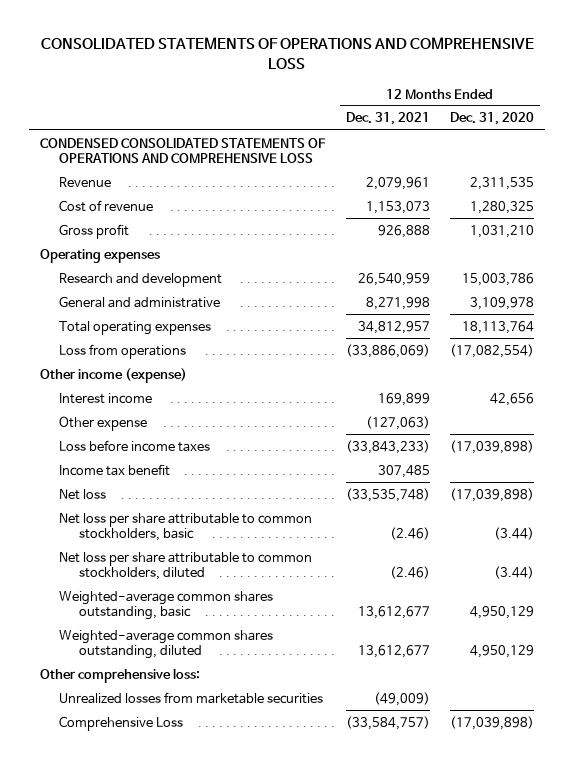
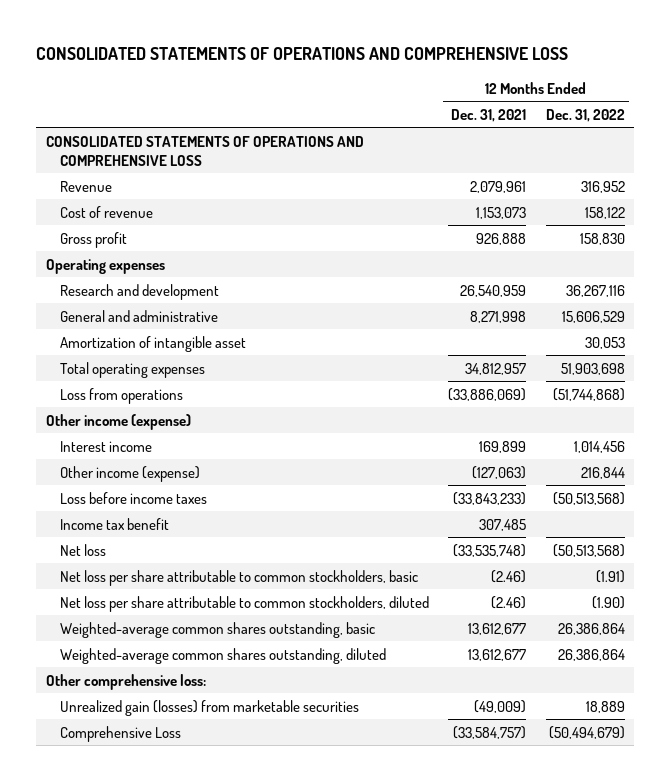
- | 12 Months Ended Dec. 31, 2021 | 12 Months Ended Dec. 31, 2020
+ | 12 Months Ended Dec. 31, 2021 | 12 Months Ended Dec. 31, 2022
- CONDENSED CONSOLIDATED STATEMENTS OF OPERATIONS AND COMPREHENSIVE LOSS
+ CONSOLIDATED STATEMENTS OF OPERATIONS AND COMPREHENSIVE LOSS
+ Amortization of intangible asset | | 30,053
- Other expense | (127,063) |
+ Other income (expense) | (127,063) | 216,844
- Unrealized losses from marketable securities | (49,009) |
+ Unrealized gain (losses) from marketable securities | (49,009) | 18,889

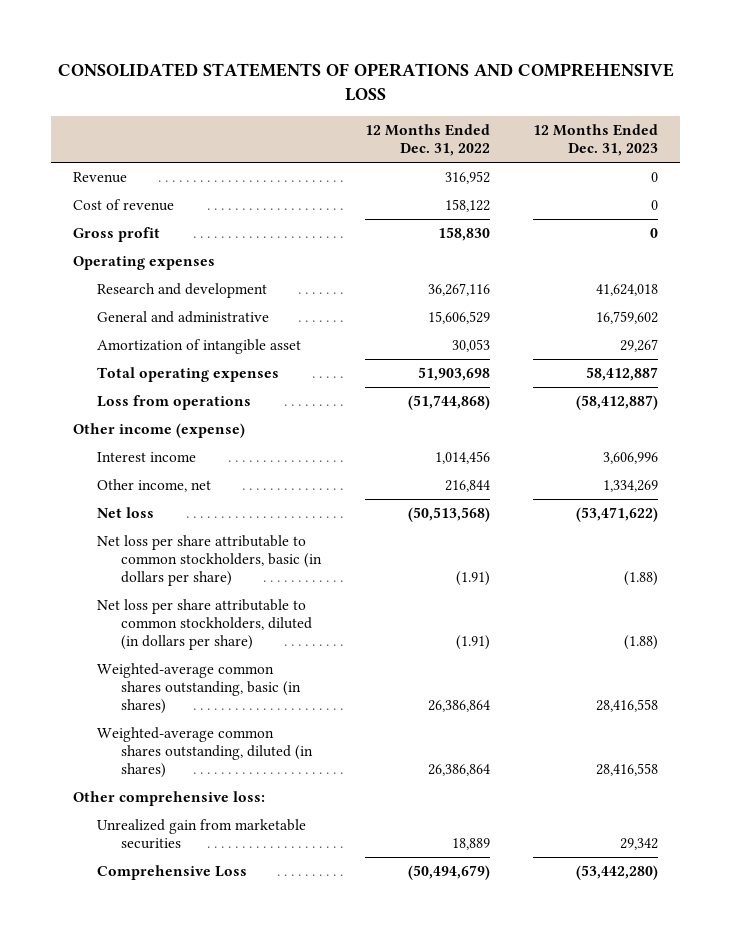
- | 12 Months Ended Dec. 31, 2021 | 12 Months Ended Dec. 31, 2022
+ | 12 Months Ended Dec. 31, 2022 | 12 Months Ended Dec. 31, 2023
- CONSOLIDATED STATEMENTS OF OPERATIONS AND COMPREHENSIVE LOSS
- Other income (expense) | (127,063) | 216,844
- Loss before income taxes | (33,843,233) | (50,513,568)
- Income tax benefit | 307,485 |
+ Other income, net | 216,844 | 1,334,269
- Net loss per share attributable to common stockholders, basic | (2.46) | (1.91)
- Net loss per share attributable to common stockholders, diluted | (2.46) | (1.90)
- Weighted-average common shares outstanding, basic | 13,612,677 | 26,386,864
- Weighted-average common shares outstanding, diluted | 13,612,677 | 26,386,864
+ Net loss per share attributable to common stockholders, basic (in dollars per share) | (1.91) | (1.88)
+ Net loss per share attributable to common stockholders, diluted (in dollars per share) | (1.91) | (1.88)
+ Weighted-average common shares outstanding, basic (in shares) | 26,386,864 | 28,416,558
+ Weighted-average common shares outstanding, diluted (in shares) | 26,386,864 | 28,416,558
- Unrealized gain (losses) from marketable securities | (49,009) | 18,889
+ Unrealized gain from marketable securities | 18,889 | 29,342

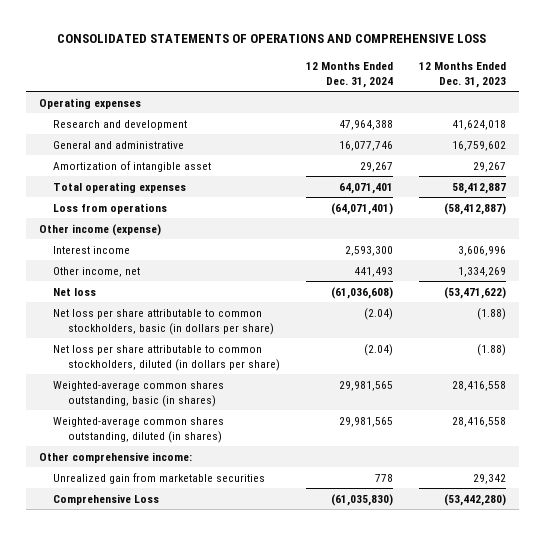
- | 12 Months Ended Dec. 31, 2022 | 12 Months Ended Dec. 31, 2023
+ | 12 Months Ended Dec. 31, 2024 | 12 Months Ended Dec. 31, 2023
- Revenue | 316,952 | 0
- Cost of revenue | 158,122 | 0
- Gross profit | 158,830 | 0
- Other comprehensive loss:
+ Other comprehensive income:

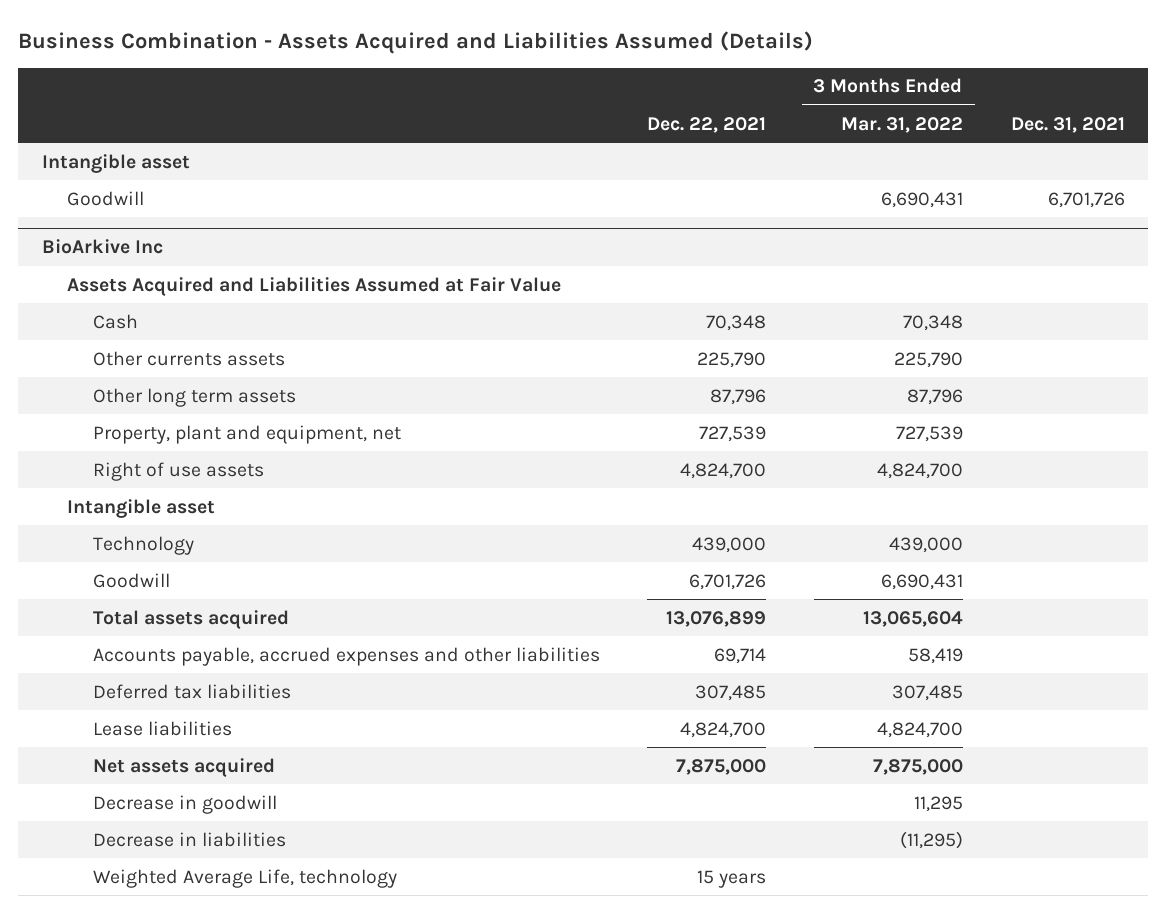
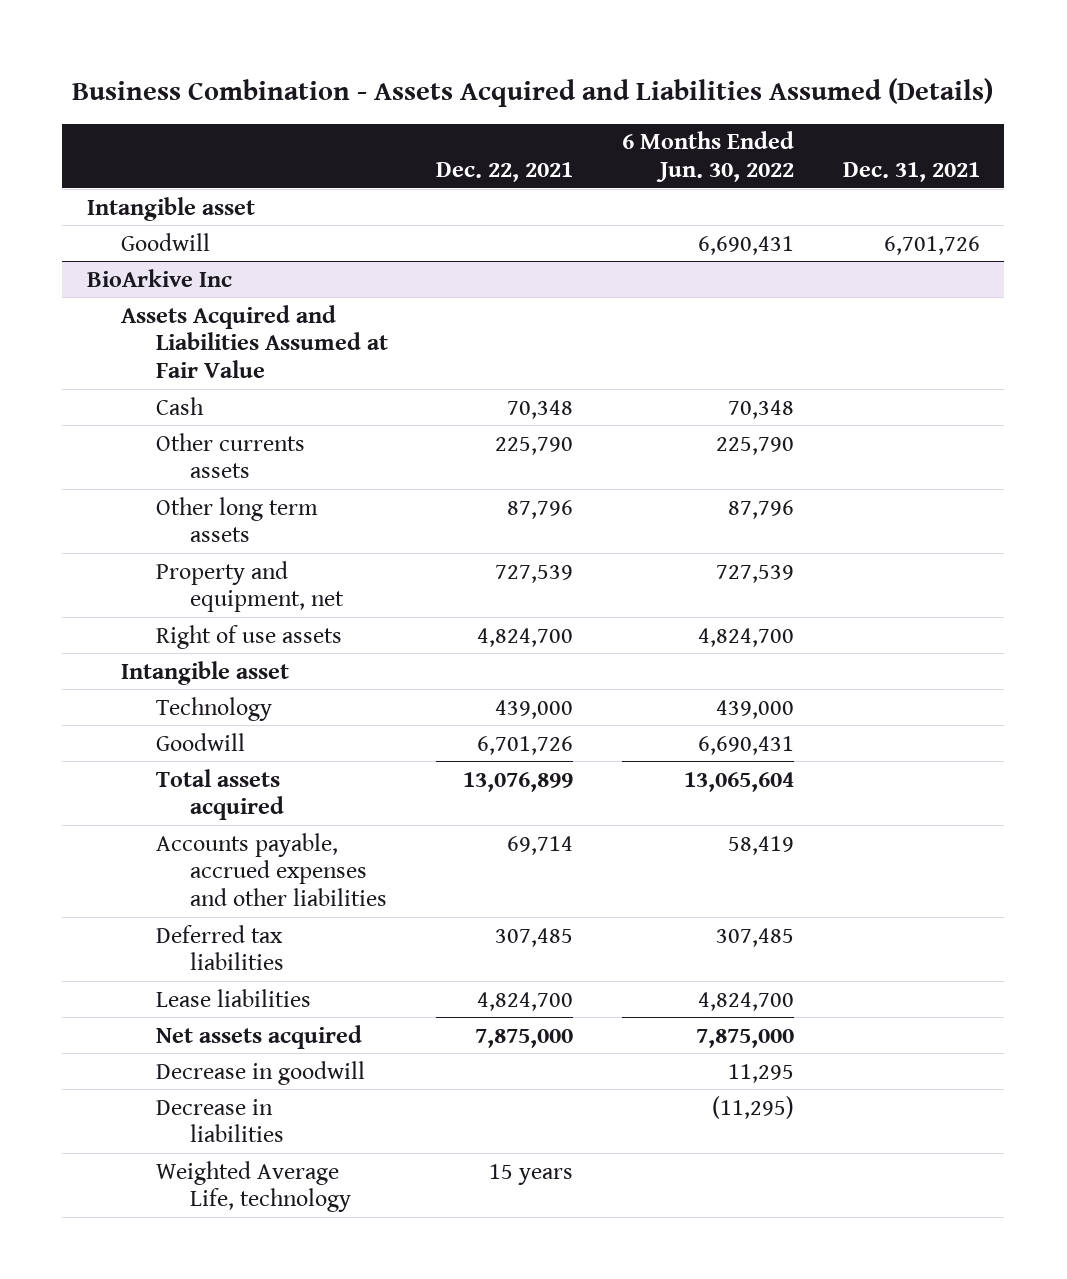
- | Dec. 22, 2021 | 3 Months Ended Mar. 31, 2022 | Dec. 31, 2021
+ | Dec. 22, 2021 | 6 Months Ended Jun. 30, 2022 | Dec. 31, 2021
@ BioArkive Inc
- Property, plant and equipment, net | 727,539 | 727,539 |
+ Property and equipment, net | 727,539 | 727,539 |

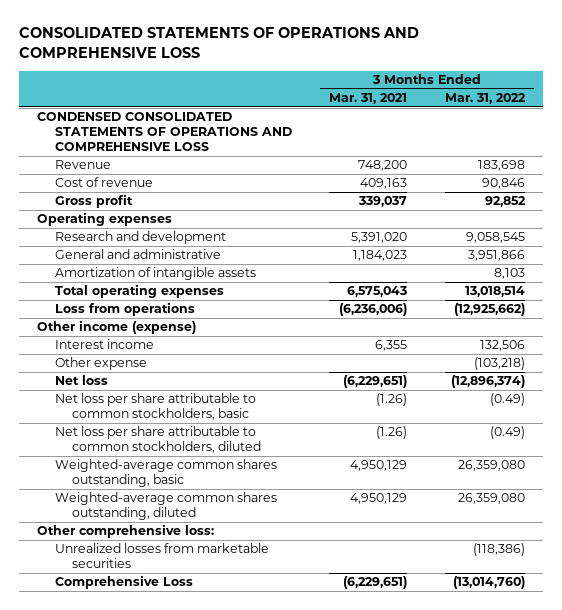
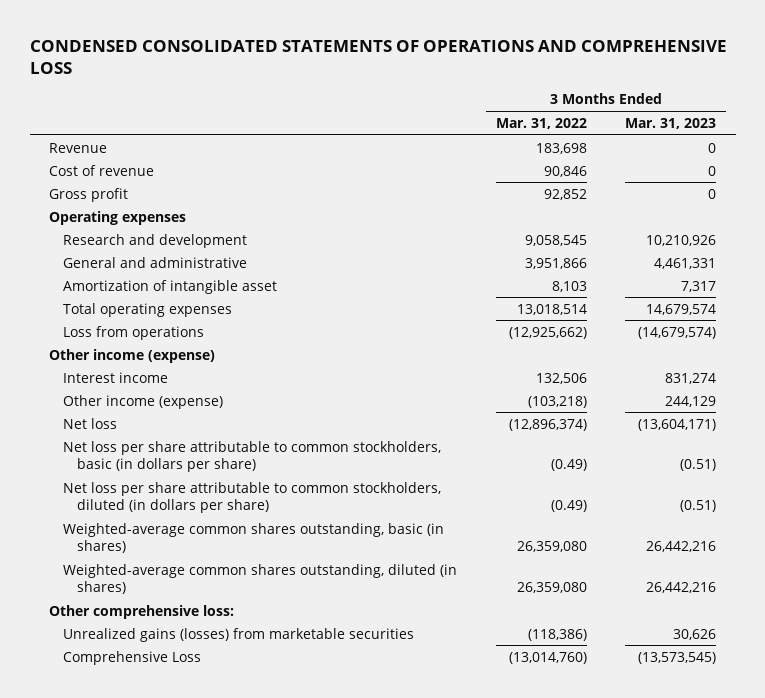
- CONSOLIDATED STATEMENTS OF OPERATIONS AND COMPREHENSIVE LOSS
+ CONDENSED CONSOLIDATED STATEMENTS OF OPERATIONS AND COMPREHENSIVE LOSS
- | 3 Months Ended Mar. 31, 2021 | 3 Months Ended Mar. 31, 2022
+ | 3 Months Ended Mar. 31, 2022 | 3 Months Ended Mar. 31, 2023
- CONDENSED CONSOLIDATED STATEMENTS OF OPERATIONS AND COMPREHENSIVE LOSS
- Amortization of intangible assets | | 8,103
+ Amortization of intangible asset | 8,103 | 7,317
- Other expense | | (103,218)
+ Other income (expense) | (103,218) | 244,129
- Net loss per share attributable to common stockholders, basic | (1.26) | (0.49)
- Net loss per share attributable to common stockholders, diluted | (1.26) | (0.49)
- Weighted-average common shares outstanding, basic | 4,950,129 | 26,359,080
- Weighted-average common shares outstanding, diluted | 4,950,129 | 26,359,080
+ Net loss per share attributable to common stockholders, basic (in dollars per share) | (0.49) | (0.51)
+ Net loss per share attributable to common stockholders, diluted (in dollars per share) | (0.49) | (0.51)
+ Weighted-average common shares outstanding, basic (in shares) | 26,359,080 | 26,442,216
+ Weighted-average common shares outstanding, diluted (in shares) | 26,359,080 | 26,442,216
- Unrealized losses from marketable securities | | (118,386)
+ Unrealized gains (losses) from marketable securities | (118,386) | 30,626

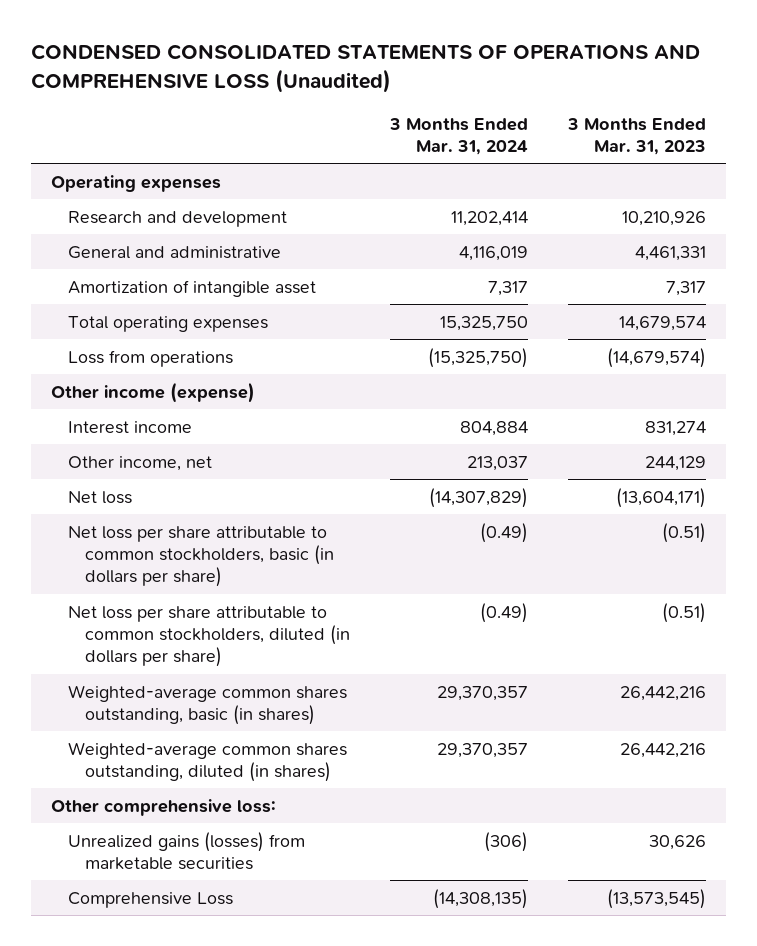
- CONDENSED CONSOLIDATED STATEMENTS OF OPERATIONS AND COMPREHENSIVE LOSS
+ CONDENSED CONSOLIDATED STATEMENTS OF OPERATIONS AND COMPREHENSIVE LOSS (Unaudited)
- | 3 Months Ended Mar. 31, 2022 | 3 Months Ended Mar. 31, 2023
+ | 3 Months Ended Mar. 31, 2024 | 3 Months Ended Mar. 31, 2023
- Revenue | 183,698 | 0
- Cost of revenue | 90,846 | 0
- Gross profit | 92,852 | 0
- Other income (expense) | (103,218) | 244,129
+ Other income, net | 213,037 | 244,129

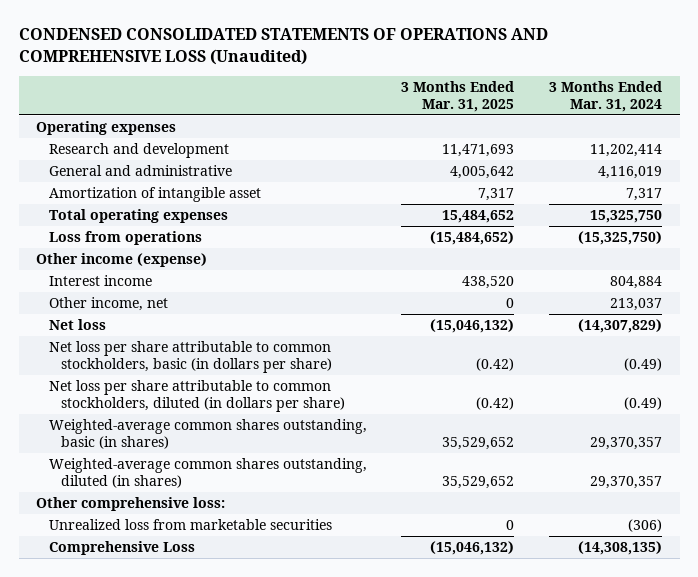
- | 3 Months Ended Mar. 31, 2024 | 3 Months Ended Mar. 31, 2023
+ | 3 Months Ended Mar. 31, 2025 | 3 Months Ended Mar. 31, 2024
- Unrealized gains (losses) from marketable securities | (306) | 30,626
+ Unrealized loss from marketable securities | 0 | (306)

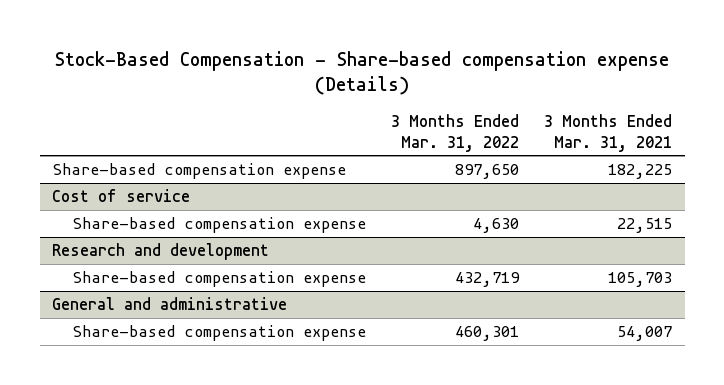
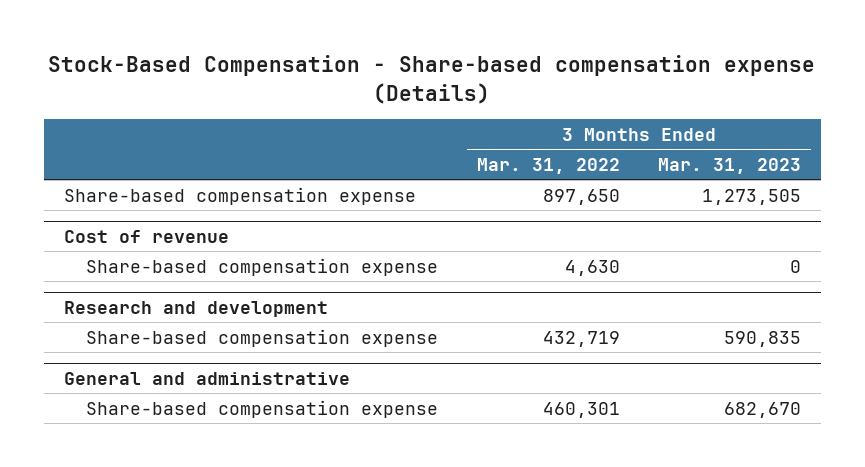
- | 3 Months Ended Mar. 31, 2022 | 3 Months Ended Mar. 31, 2021
+ | 3 Months Ended Mar. 31, 2022 | 3 Months Ended Mar. 31, 2023
- Cost of service
+ Cost of revenue

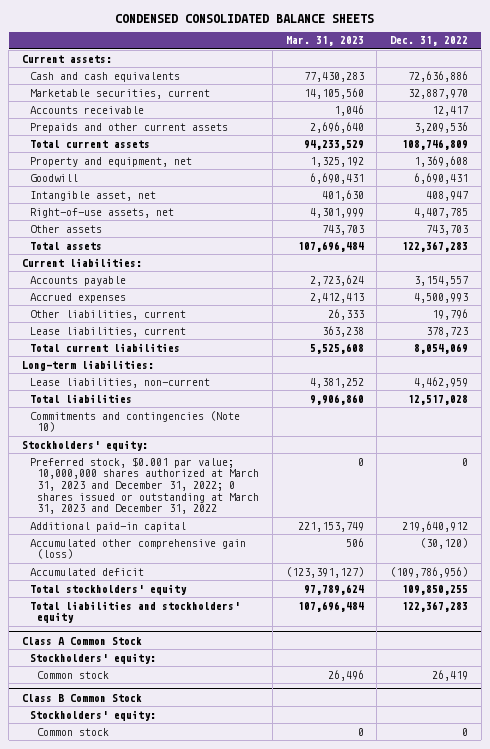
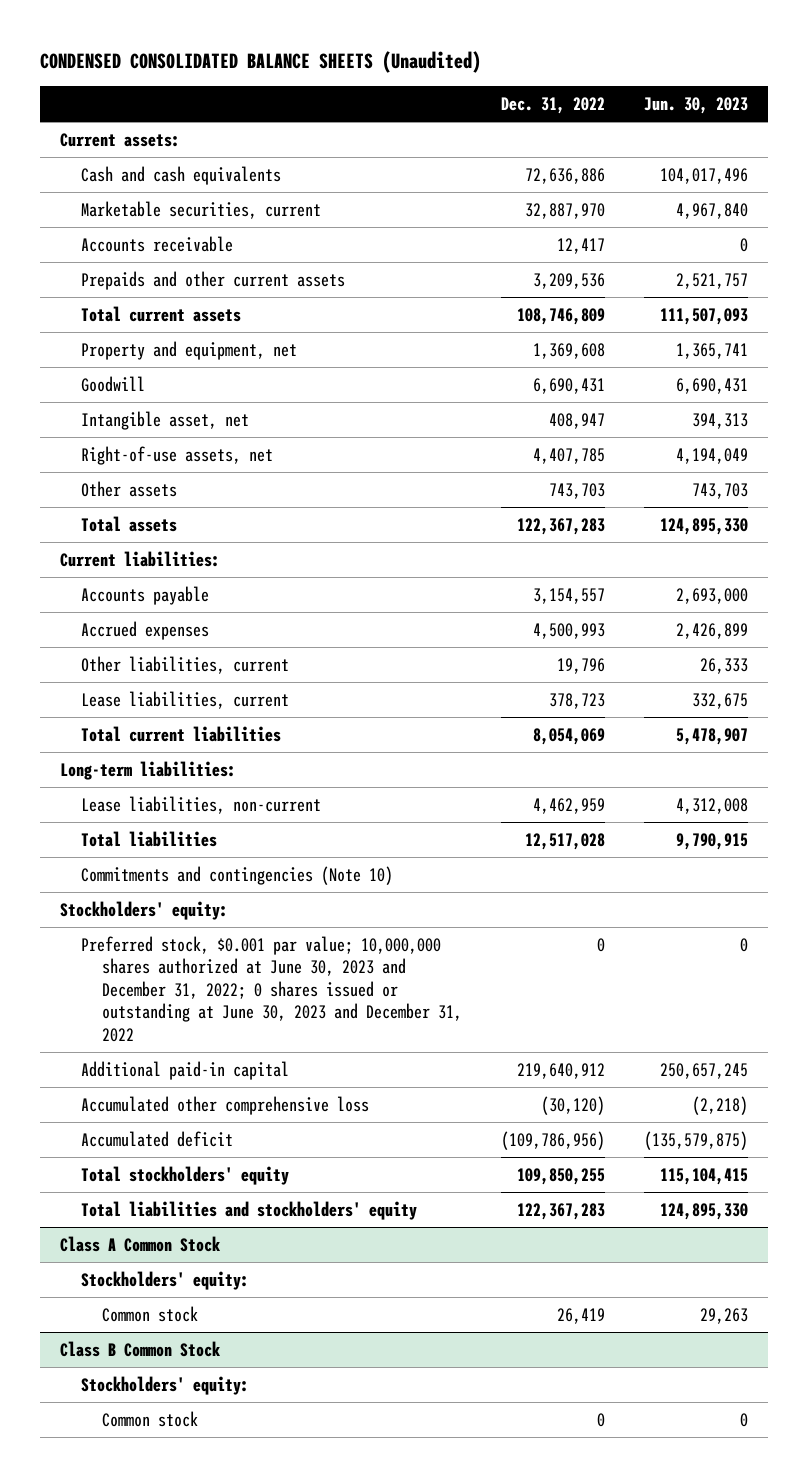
- CONDENSED CONSOLIDATED BALANCE SHEETS
+ CONDENSED CONSOLIDATED BALANCE SHEETS (Unaudited)
- | Mar. 31, 2023 | Dec. 31, 2022
+ | Dec. 31, 2022 | Jun. 30, 2023
- Preferred stock, $0.001 par value; 10,000,000 shares authorized at March 31, 2023 and December 31, 2022; 0 shares issued or outstanding at March 31, 2023 and December 31, 2022 | 0 | 0
+ Preferred stock, $0.001 par value; 10,000,000 shares authorized at June 30, 2023 and December 31, 2022; 0 shares issued or outstanding at June 30, 2023 and December 31, 2022 | 0 | 0
- Accumulated other comprehensive gain (loss) | 506 | (30,120)
+ Accumulated other comprehensive loss | (30,120) | (2,218)

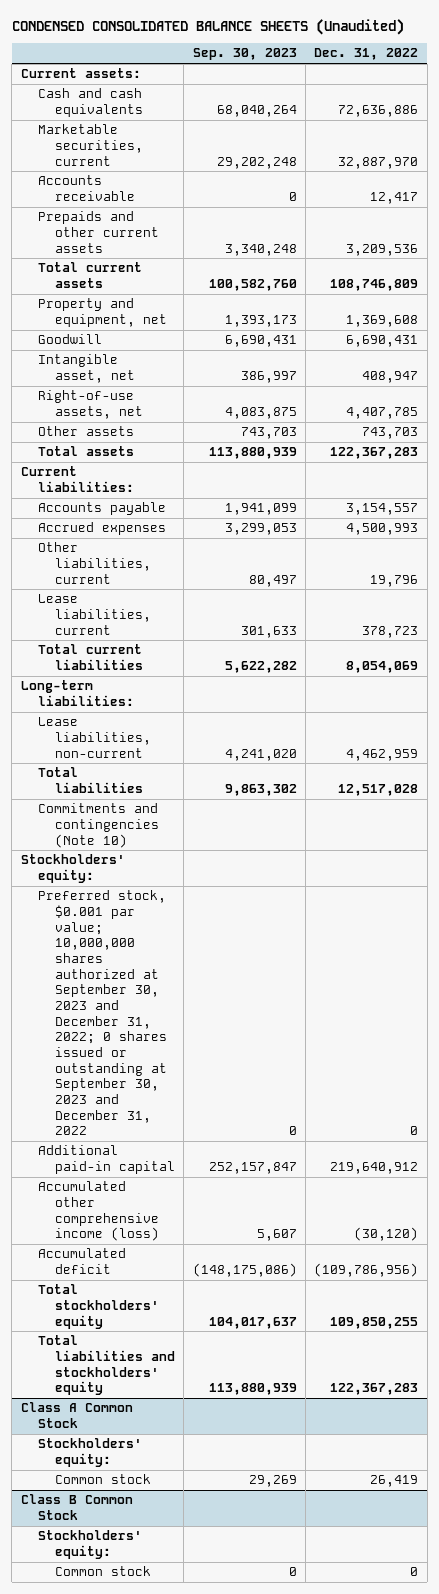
- | Dec. 31, 2022 | Jun. 30, 2023
+ | Sep. 30, 2023 | Dec. 31, 2022
- Preferred stock, $0.001 par value; 10,000,000 shares authorized at June 30, 2023 and December 31, 2022; 0 shares issued or outstanding at June 30, 2023 and December 31, 2022 | 0 | 0
+ Preferred stock, $0.001 par value; 10,000,000 shares authorized at September 30, 2023 and December 31, 2022; 0 shares issued or outstanding at September 30, 2023 and December 31, 2022 | 0 | 0
- Accumulated other comprehensive loss | (30,120) | (2,218)
+ Accumulated other comprehensive income (loss) | 5,607 | (30,120)

